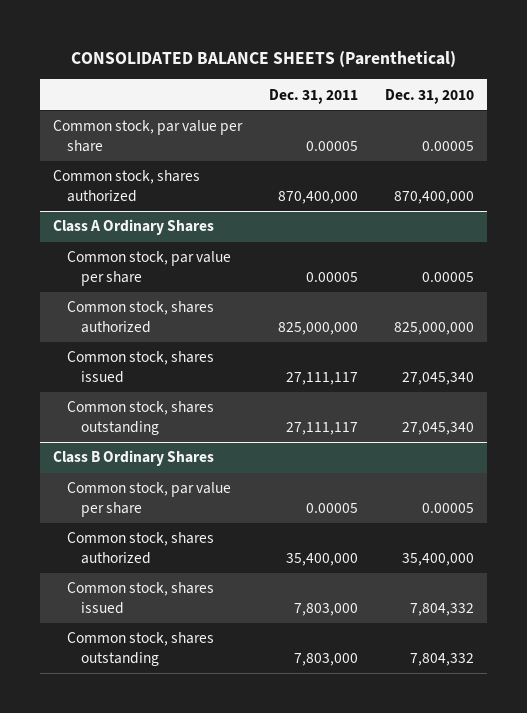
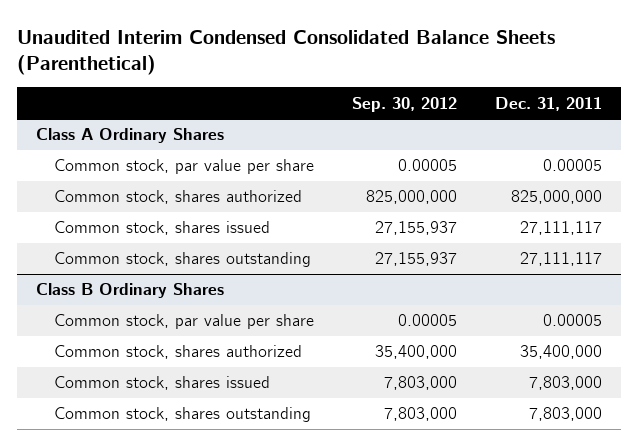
- CONSOLIDATED BALANCE SHEETS (Parenthetical)
+ Unaudited Interim Condensed Consolidated Balance Sheets (Parenthetical)
- | Dec. 31, 2011 | Dec. 31, 2010
+ | Sep. 30, 2012 | Dec. 31, 2011
- Common stock, par value per share | 0.00005 | 0.00005
- Common stock, shares authorized | 870,400,000 | 870,400,000

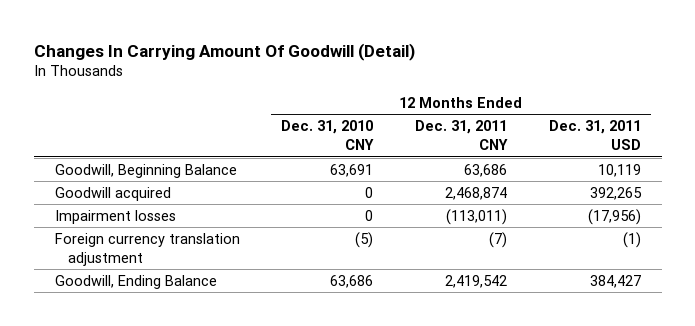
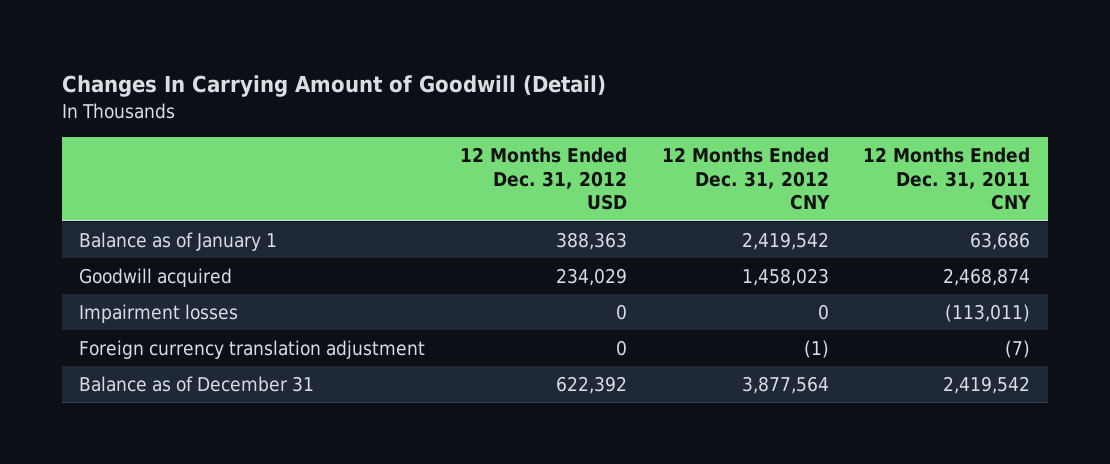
- Changes In Carrying Amount Of Goodwill (Detail)
+ Changes In Carrying Amount of Goodwill (Detail)
- | 12 Months Ended Dec. 31, 2010 CNY | 12 Months Ended Dec. 31, 2011 CNY | 12 Months Ended Dec. 31, 2011 USD
+ | 12 Months Ended Dec. 31, 2012 USD | 12 Months Ended Dec. 31, 2012 CNY | 12 Months Ended Dec. 31, 2011 CNY
- Goodwill, Beginning Balance | 63,691 | 63,686 | 10,119
+ Balance as of January 1 | 388,363 | 2,419,542 | 63,686
- Goodwill, Ending Balance | 63,686 | 2,419,542 | 384,427
+ Balance as of December 31 | 622,392 | 3,877,564 | 2,419,542

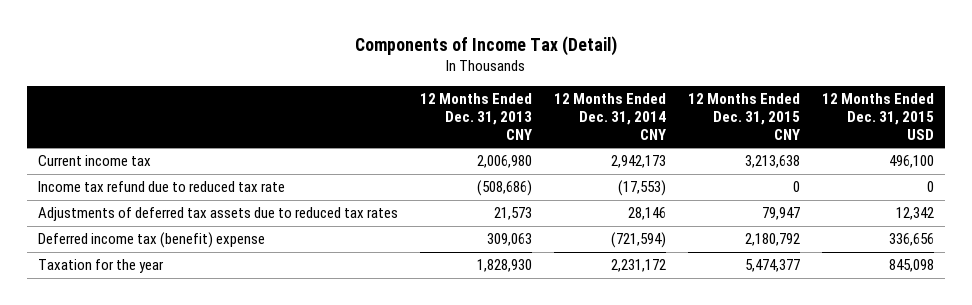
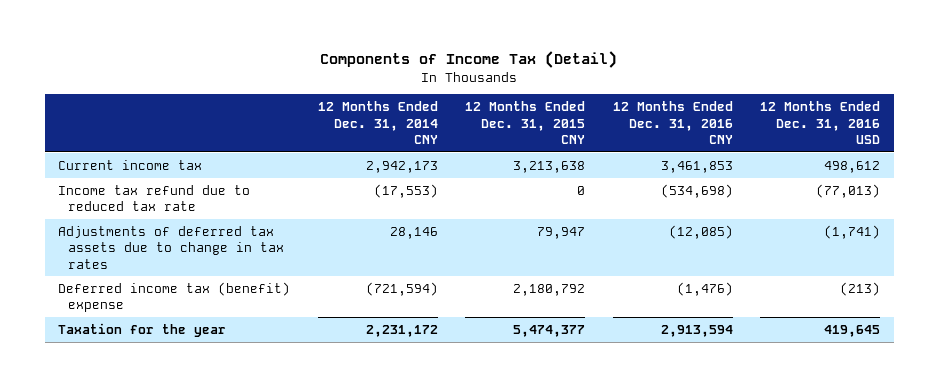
- | 12 Months Ended Dec. 31, 2013 CNY | 12 Months Ended Dec. 31, 2014 CNY | 12 Months Ended Dec. 31, 2015 CNY | 12 Months Ended Dec. 31, 2015 USD
+ | 12 Months Ended Dec. 31, 2014 CNY | 12 Months Ended Dec. 31, 2015 CNY | 12 Months Ended Dec. 31, 2016 CNY | 12 Months Ended Dec. 31, 2016 USD
- Adjustments of deferred tax assets due to reduced tax rates | 21,573 | 28,146 | 79,947 | 12,342
+ Adjustments of deferred tax assets due to change in tax rates | 28,146 | 79,947 | (12,085) | (1,741)

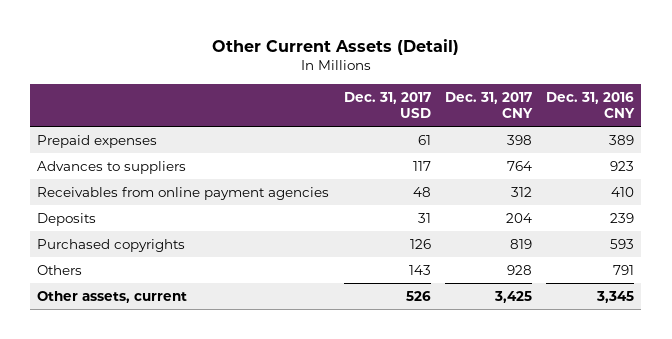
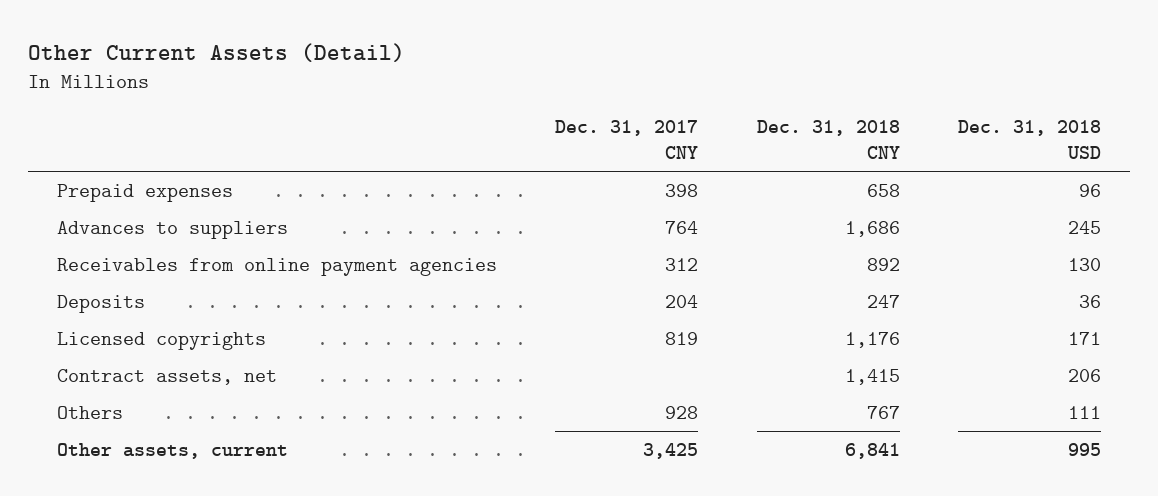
- | Dec. 31, 2017 USD | Dec. 31, 2017 CNY | Dec. 31, 2016 CNY
+ | Dec. 31, 2017 CNY | Dec. 31, 2018 CNY | Dec. 31, 2018 USD
- Purchased copyrights | 126 | 819 | 593
+ Licensed copyrights | 819 | 1,176 | 171
+ Contract assets, net | | 1,415 | 206

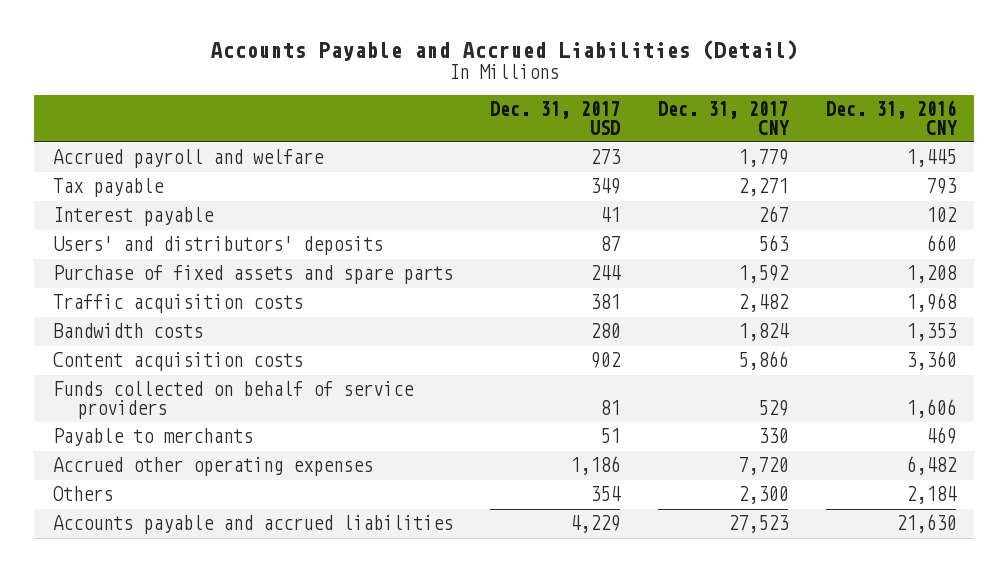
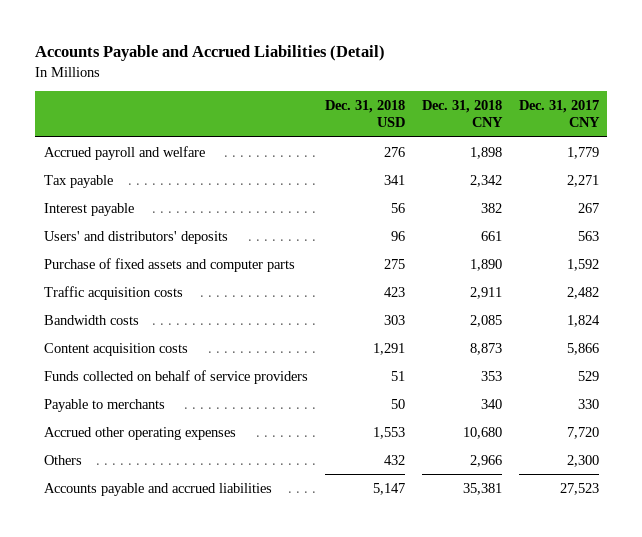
- | Dec. 31, 2017 USD | Dec. 31, 2017 CNY | Dec. 31, 2016 CNY
+ | Dec. 31, 2018 USD | Dec. 31, 2018 CNY | Dec. 31, 2017 CNY
- Purchase of fixed assets and spare parts | 244 | 1,592 | 1,208
+ Purchase of fixed assets and computer parts | 275 | 1,890 | 1,592

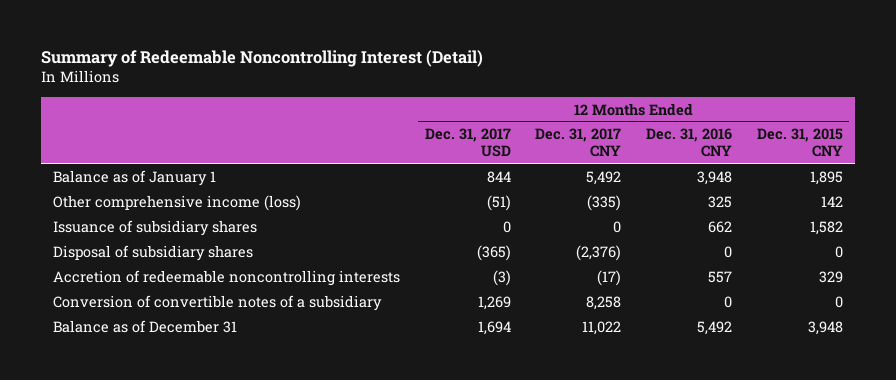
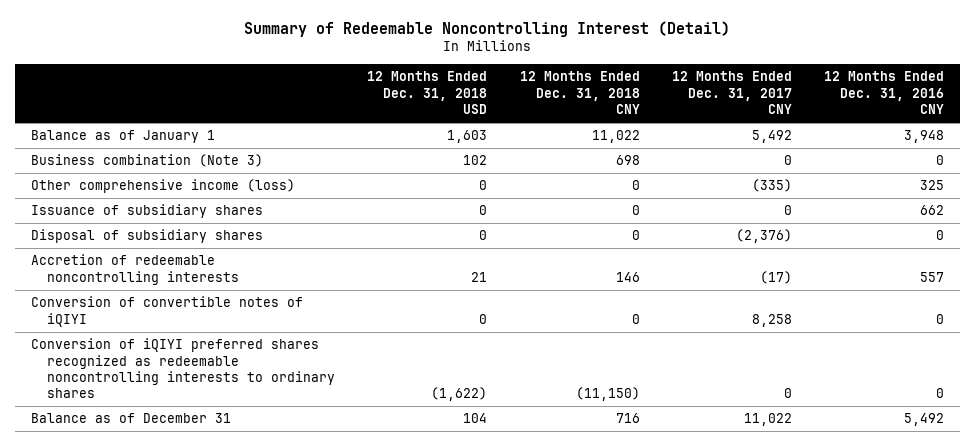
- | 12 Months Ended Dec. 31, 2017 USD | 12 Months Ended Dec. 31, 2017 CNY | 12 Months Ended Dec. 31, 2016 CNY | 12 Months Ended Dec. 31, 2015 CNY
+ | 12 Months Ended Dec. 31, 2018 USD | 12 Months Ended Dec. 31, 2018 CNY | 12 Months Ended Dec. 31, 2017 CNY | 12 Months Ended Dec. 31, 2016 CNY
+ Business combination (Note 3) | 102 | 698 | 0 | 0
- Conversion of convertible notes of a subsidiary | 1,269 | 8,258 | 0 | 0
+ Conversion of convertible notes of iQIYI | 0 | 0 | 8,258 | 0
+ Conversion of iQIYI preferred shares recognized as redeemable noncontrolling interests to ordinary shares | (1,622) | (11,150) | 0 | 0

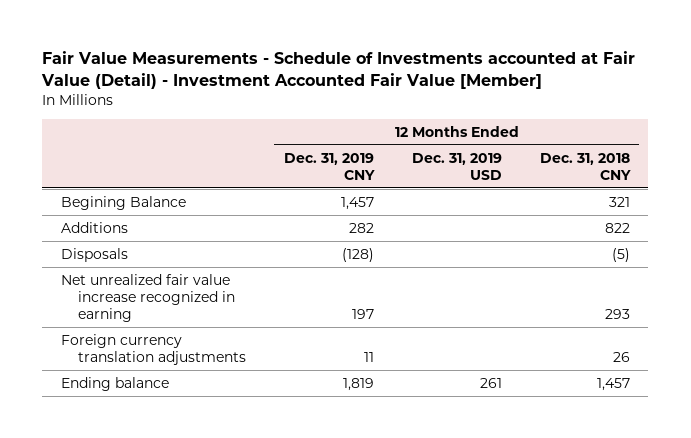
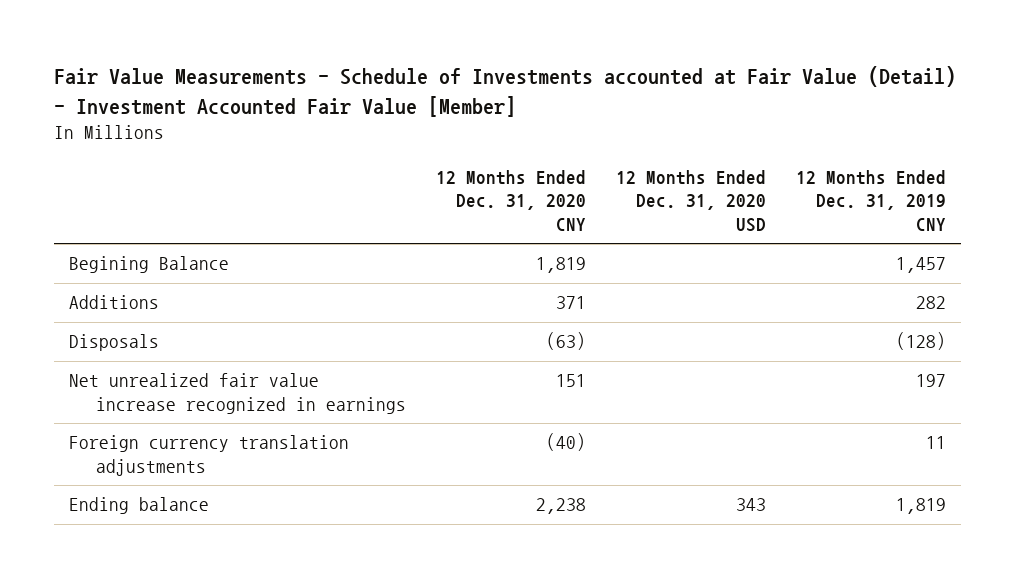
- | 12 Months Ended Dec. 31, 2019 CNY | 12 Months Ended Dec. 31, 2019 USD | 12 Months Ended Dec. 31, 2018 CNY
+ | 12 Months Ended Dec. 31, 2020 CNY | 12 Months Ended Dec. 31, 2020 USD | 12 Months Ended Dec. 31, 2019 CNY
- Net unrealized fair value increase recognized in earning | 197 | | 293
+ Net unrealized fair value increase recognized in earnings | 151 | | 197

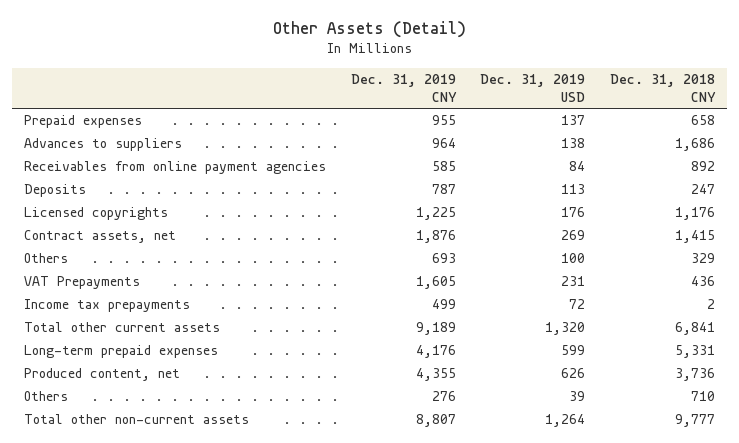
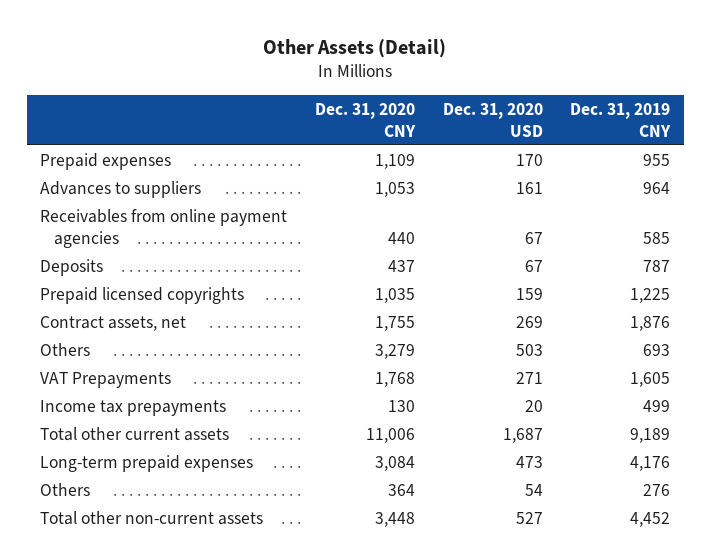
- | Dec. 31, 2019 CNY | Dec. 31, 2019 USD | Dec. 31, 2018 CNY
+ | Dec. 31, 2020 CNY | Dec. 31, 2020 USD | Dec. 31, 2019 CNY
- Licensed copyrights | 1,225 | 176 | 1,176
+ Prepaid licensed copyrights | 1,035 | 159 | 1,225
- Produced content, net | 4,355 | 626 | 3,736
- Total other non-current assets | 8,807 | 1,264 | 9,777
+ Total other non-current assets | 3,448 | 527 | 4,452

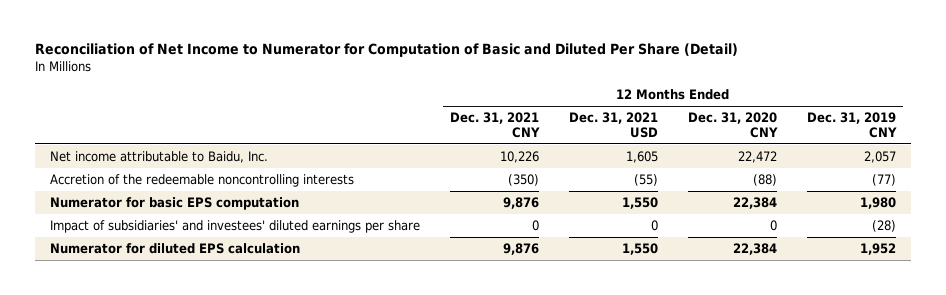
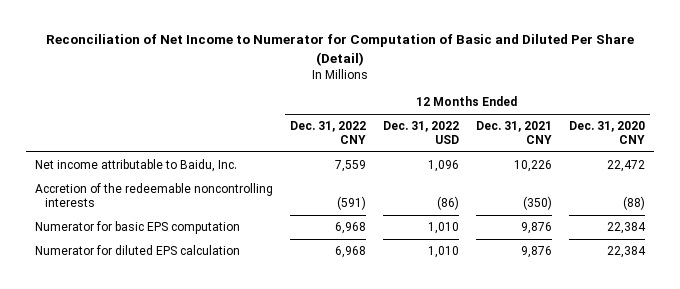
- | 12 Months Ended Dec. 31, 2021 CNY | 12 Months Ended Dec. 31, 2021 USD | 12 Months Ended Dec. 31, 2020 CNY | 12 Months Ended Dec. 31, 2019 CNY
+ | 12 Months Ended Dec. 31, 2022 CNY | 12 Months Ended Dec. 31, 2022 USD | 12 Months Ended Dec. 31, 2021 CNY | 12 Months Ended Dec. 31, 2020 CNY
- Impact of subsidiaries' and investees' diluted earnings per share | 0 | 0 | 0 | (28)

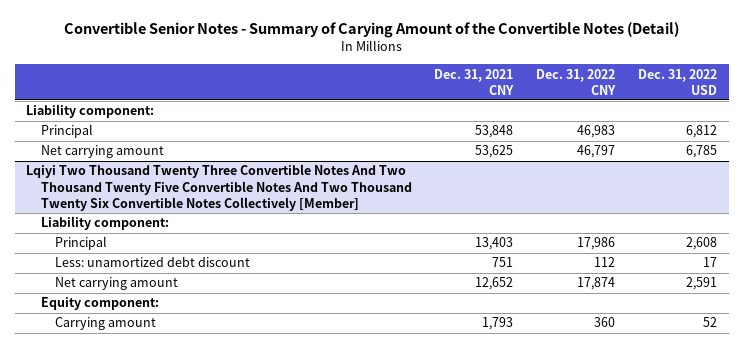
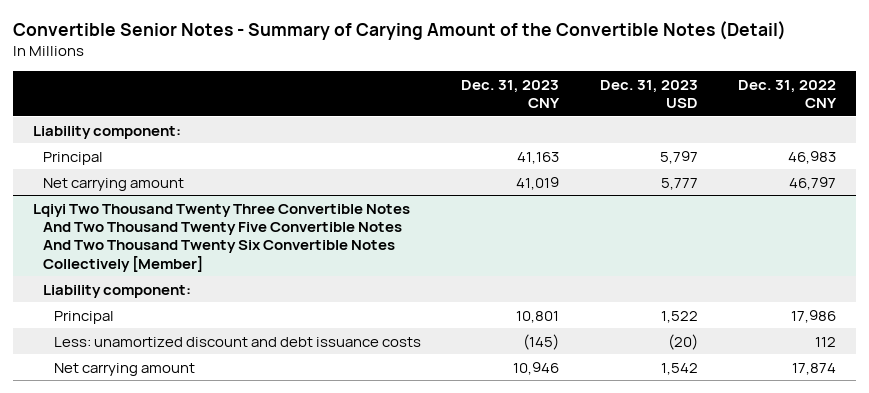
- | Dec. 31, 2021 CNY | Dec. 31, 2022 CNY | Dec. 31, 2022 USD
+ | Dec. 31, 2023 CNY | Dec. 31, 2023 USD | Dec. 31, 2022 CNY
@ Lqiyi Two Thousand Twenty Three Convertible Notes And Two Thousand Twenty Five Convertible Notes And Two Thousand Twenty Six Convertible Notes Collectively [Member]
- Less: unamortized debt discount | 751 | 112 | 17
+ Less: unamortized discount and debt issuance costs | (145) | (20) | 112
- Equity component:
- Carrying amount | 1,793 | 360 | 52

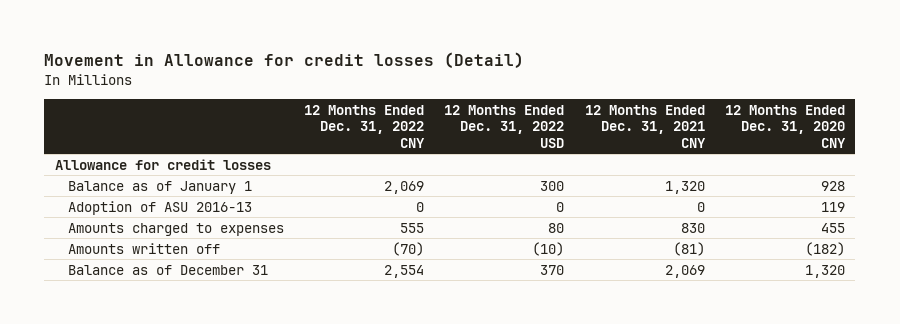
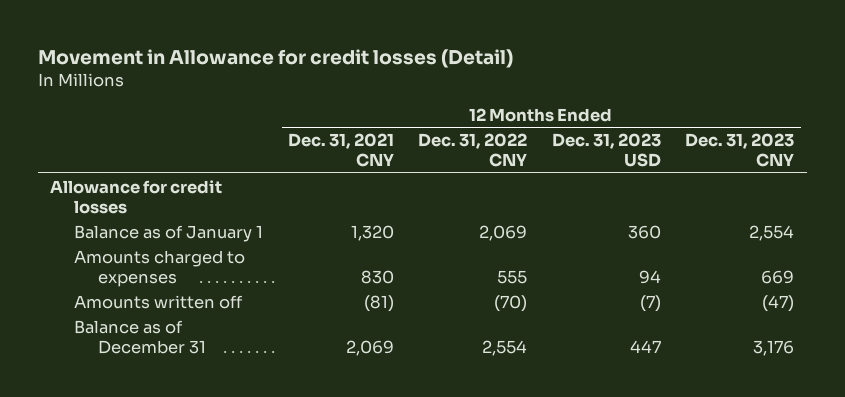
- | 12 Months Ended Dec. 31, 2022 CNY | 12 Months Ended Dec. 31, 2022 USD | 12 Months Ended Dec. 31, 2021 CNY | 12 Months Ended Dec. 31, 2020 CNY
+ | 12 Months Ended Dec. 31, 2021 CNY | 12 Months Ended Dec. 31, 2022 CNY | 12 Months Ended Dec. 31, 2023 USD | 12 Months Ended Dec. 31, 2023 CNY
- Adoption of ASU 2016-13 | 0 | 0 | 0 | 119

